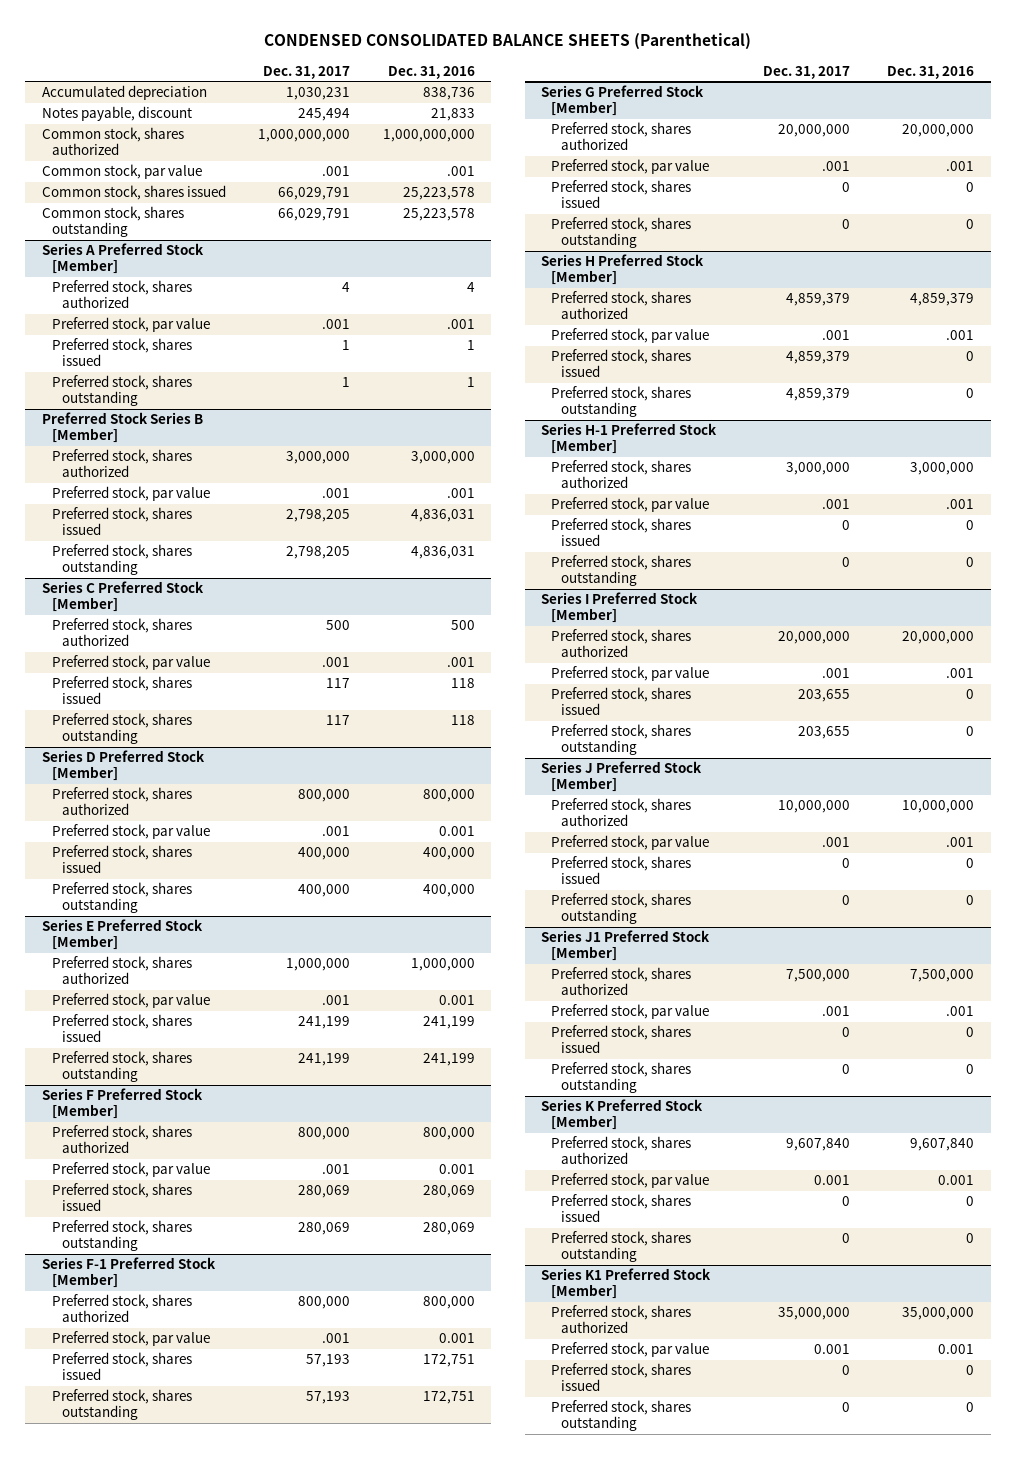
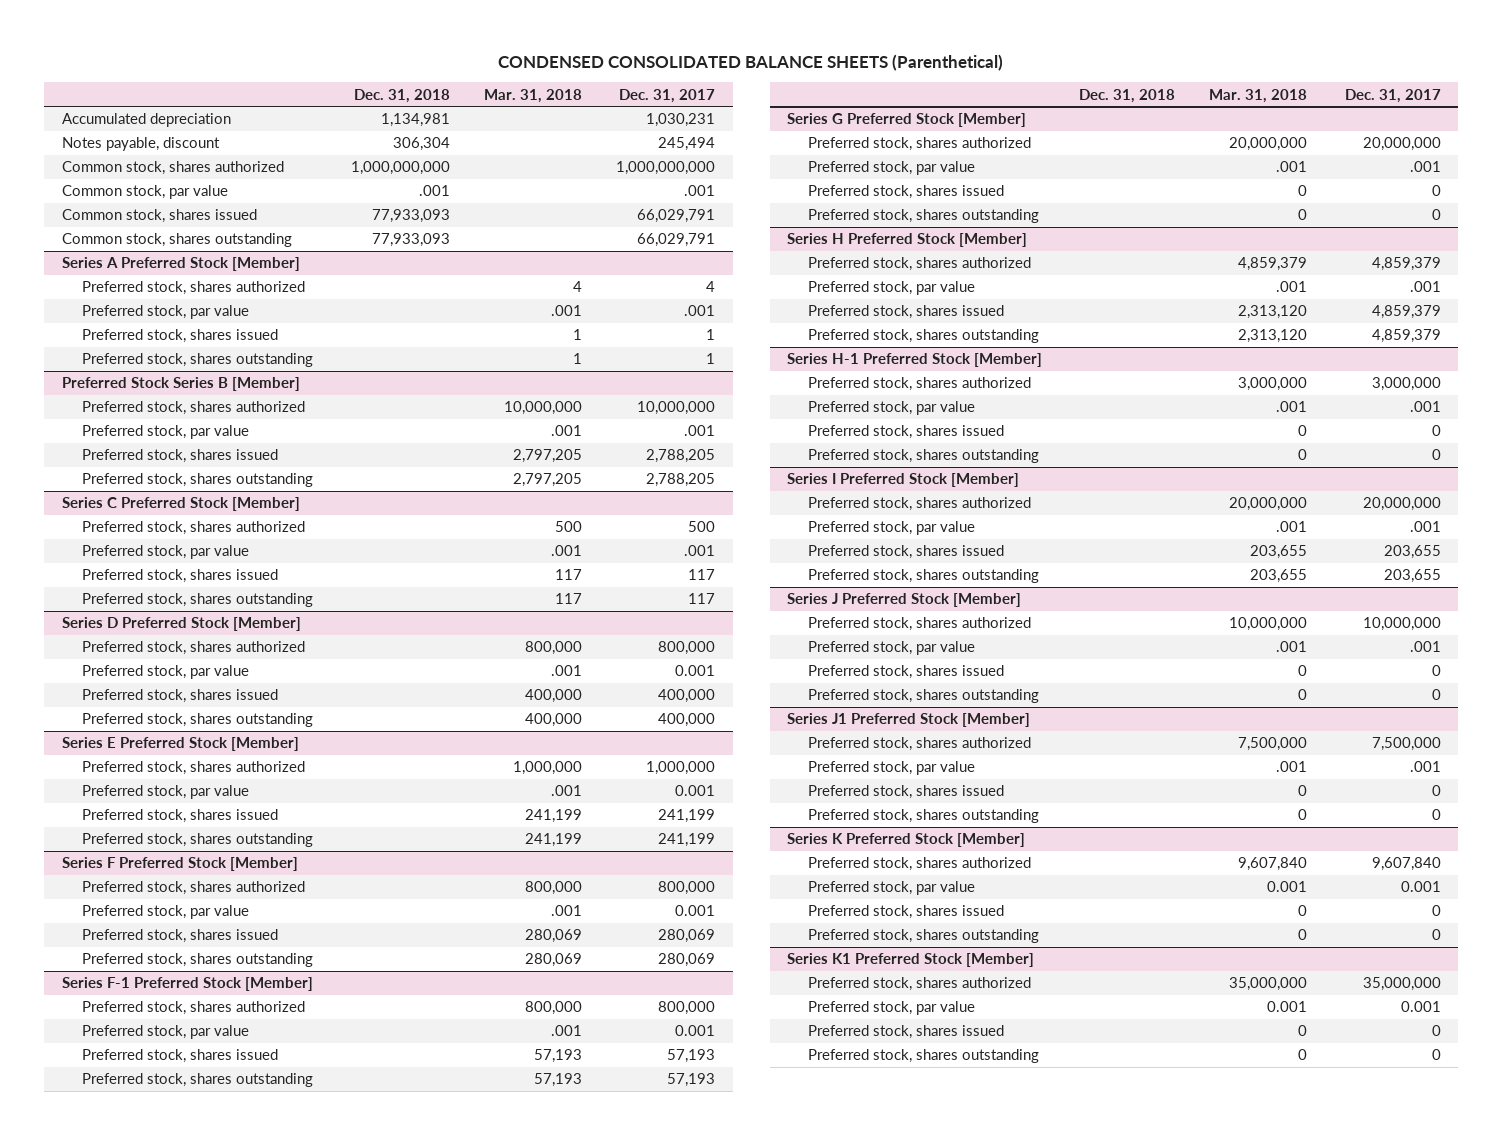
- | Dec. 31, 2017 | Dec. 31, 2016
+ | Dec. 31, 2018 | Mar. 31, 2018 | Dec. 31, 2017
@ Preferred Stock Series B [Member]
- Preferred stock, shares authorized | 3,000,000 | 3,000,000
+ Preferred stock, shares authorized | | 10,000,000 | 10,000,000
- Preferred stock, shares issued | 2,798,205 | 4,836,031
- Preferred stock, shares outstanding | 2,798,205 | 4,836,031
+ Preferred stock, shares issued | | 2,797,205 | 2,788,205
+ Preferred stock, shares outstanding | | 2,797,205 | 2,788,205
@ Series D Preferred Stock [Member]
- Preferred stock, par value | .001 | 0.001
+ Preferred stock, par value | | .001 | 0.001
@ Series E Preferred Stock [Member]
- Preferred stock, par value | .001 | 0.001
+ Preferred stock, par value | | .001 | 0.001
@ Series F Preferred Stock [Member]
- Preferred stock, par value | .001 | 0.001
+ Preferred stock, par value | | .001 | 0.001
@ Series F-1 Preferred Stock [Member]
- Preferred stock, par value | .001 | 0.001
+ Preferred stock, par value | | .001 | 0.001

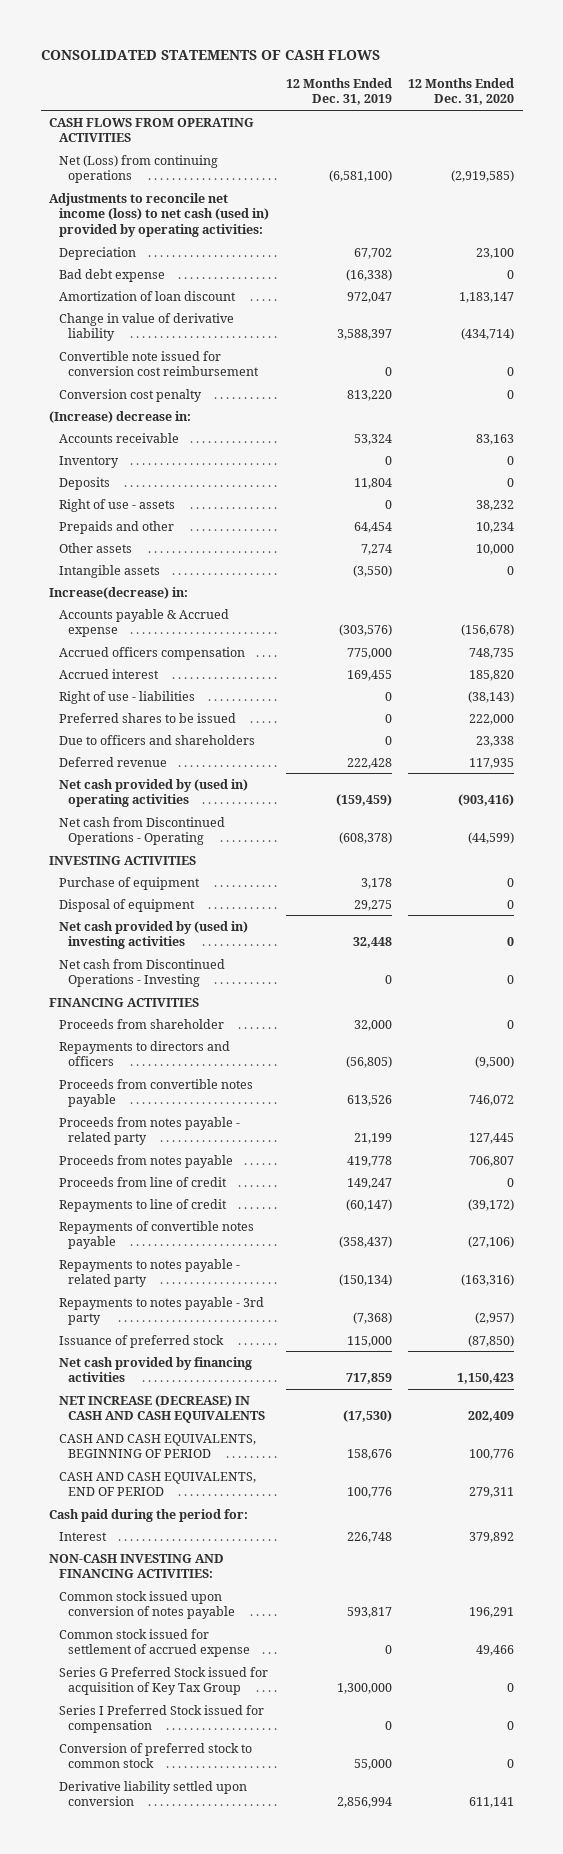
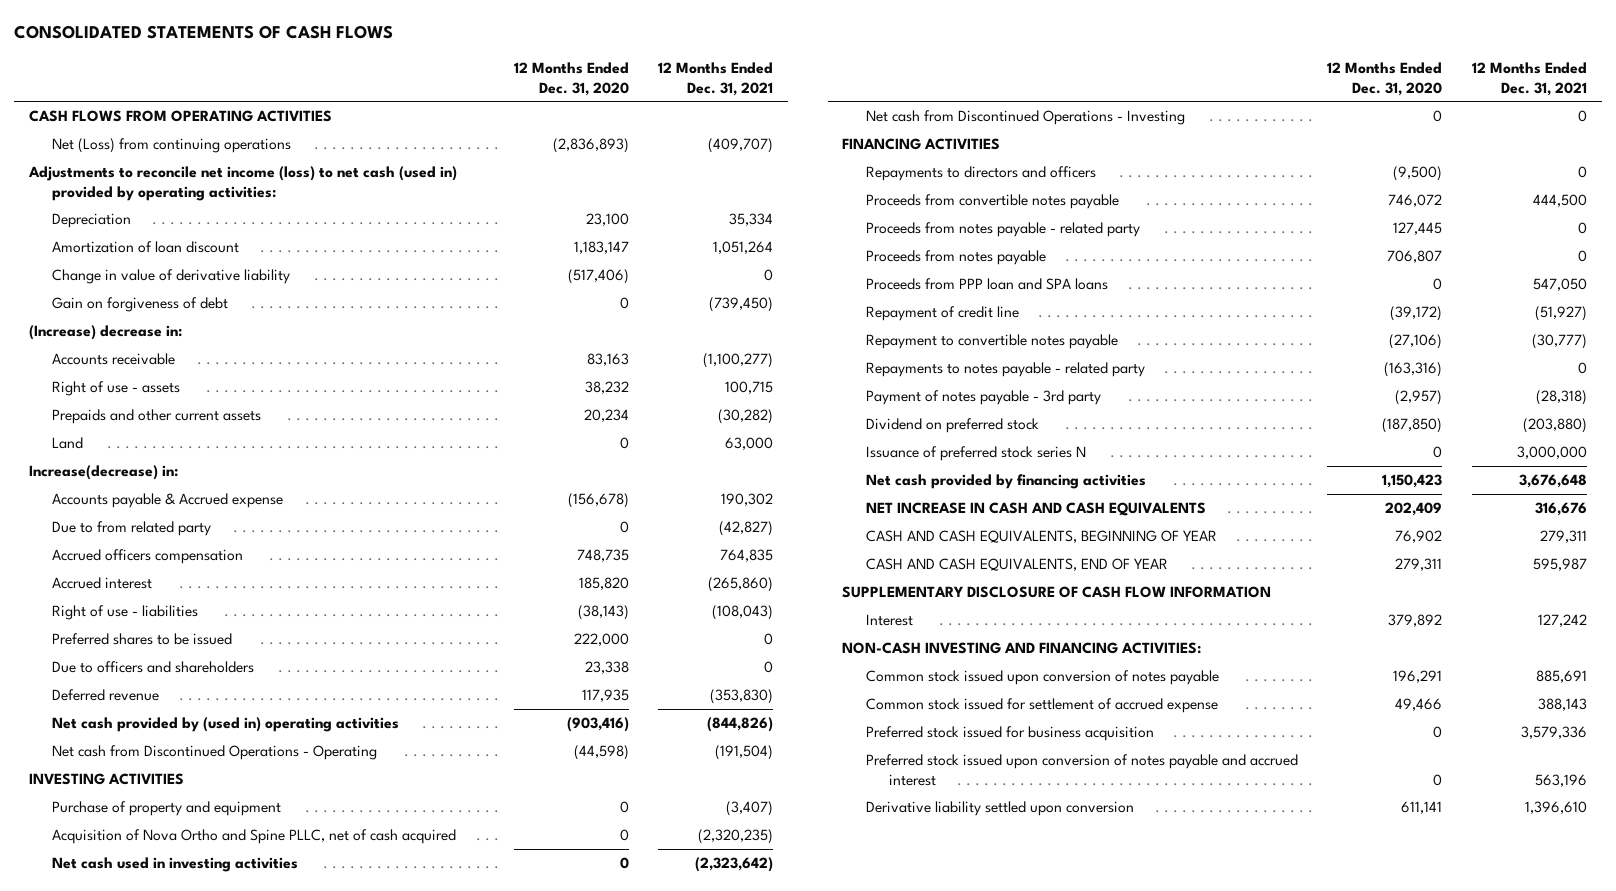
- | 12 Months Ended Dec. 31, 2019 | 12 Months Ended Dec. 31, 2020
+ | 12 Months Ended Dec. 31, 2020 | 12 Months Ended Dec. 31, 2021
- Net (Loss) from continuing operations | (6,581,100) | (2,919,585)
+ Net (Loss) from continuing operations | (2,836,893) | (409,707)
- Bad debt expense | (16,338) | 0
- Change in value of derivative liability | 3,588,397 | (434,714)
- Convertible note issued for conversion cost reimbursement | 0 | 0
- Conversion cost penalty | 813,220 | 0
+ Change in value of derivative liability | (517,406) | 0
+ Gain on forgiveness of debt | 0 | (739,450)
- Inventory | 0 | 0
- Deposits | 11,804 | 0
- Prepaids and other | 64,454 | 10,234
- Other assets | 7,274 | 10,000
- Intangible assets | (3,550) | 0
+ Prepaids and other current assets | 20,234 | (30,282)
+ Land | 0 | 63,000
+ Due to from related party | 0 | (42,827)
- Net cash from Discontinued Operations - Operating | (608,378) | (44,599)
+ Net cash from Discontinued Operations - Operating | (44,598) | (191,504)
- Purchase of equipment | 3,178 | 0
- Disposal of equipment | 29,275 | 0
- Net cash provided by (used in) investing activities | 32,448 | 0
+ Purchase of property and equipment | 0 | (3,407)
+ Acquisition of Nova Ortho and Spine PLLC, net of cash acquired | 0 | (2,320,235)
+ Net cash used in investing activities | 0 | (2,323,642)
- Proceeds from shareholder | 32,000 | 0
- Proceeds from line of credit | 149,247 | 0
- Repayments to line of credit | (60,147) | (39,172)
- Repayments of convertible notes payable | (358,437) | (27,106)
+ Proceeds from PPP loan and SPA loans | 0 | 547,050
+ Repayment of credit line | (39,172) | (51,927)
+ Repayment to convertible notes payable | (27,106) | (30,777)
- Repayments to notes payable - 3rd party | (7,368) | (2,957)
- Issuance of preferred stock | 115,000 | (87,850)
+ Payment of notes payable - 3rd party | (2,957) | (28,318)
+ Dividend on preferred stock | (187,850) | (203,880)
+ Issuance of preferred stock series N | 0 | 3,000,000
- NET INCREASE (DECREASE) IN CASH AND CASH EQUIVALENTS | (17,530) | 202,409
- CASH AND CASH EQUIVALENTS, BEGINNING OF PERIOD | 158,676 | 100,776
- CASH AND CASH EQUIVALENTS, END OF PERIOD | 100,776 | 279,311
- Cash paid during the period for:
+ NET INCREASE IN CASH AND CASH EQUIVALENTS | 202,409 | 316,676
+ CASH AND CASH EQUIVALENTS, BEGINNING OF YEAR | 76,902 | 279,311
+ CASH AND CASH EQUIVALENTS, END OF YEAR | 279,311 | 595,987
+ SUPPLEMENTARY DISCLOSURE OF CASH FLOW INFORMATION
- Series G Preferred Stock issued for acquisition of Key Tax Group | 1,300,000 | 0
- Series I Preferred Stock issued for compensation | 0 | 0
- Conversion of preferred stock to common stock | 55,000 | 0
+ Preferred stock issued for business acquisition | 0 | 3,579,336
+ Preferred stock issued upon conversion of notes payable and accrued interest | 0 | 563,196

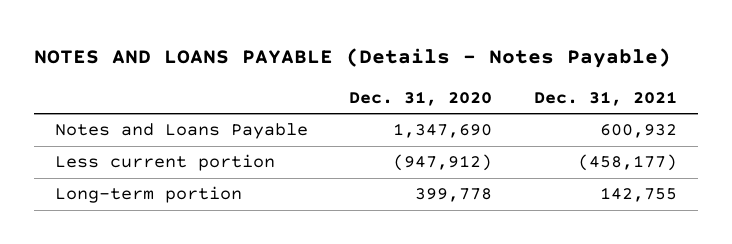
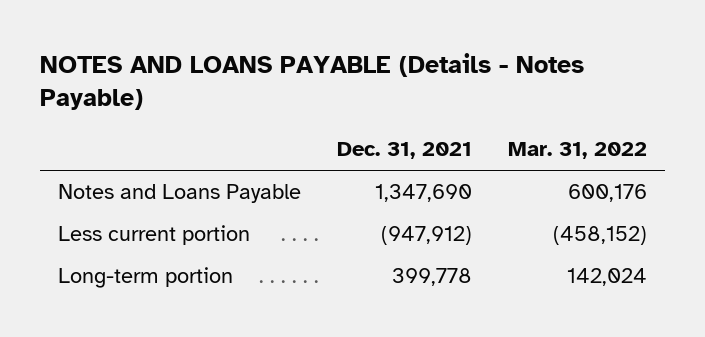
- | Dec. 31, 2020 | Dec. 31, 2021
+ | Dec. 31, 2021 | Mar. 31, 2022
- Notes and Loans Payable | 1,347,690 | 600,932
- Less current portion | (947,912) | (458,177)
- Long-term portion | 399,778 | 142,755
+ Notes and Loans Payable | 1,347,690 | 600,176
+ Less current portion | (947,912) | (458,152)
+ Long-term portion | 399,778 | 142,024

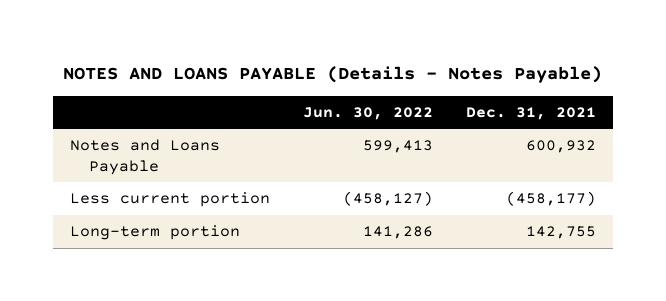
- | Dec. 31, 2021 | Mar. 31, 2022
+ | Jun. 30, 2022 | Dec. 31, 2021
- Notes and Loans Payable | 1,347,690 | 600,176
- Less current portion | (947,912) | (458,152)
- Long-term portion | 399,778 | 142,024
+ Notes and Loans Payable | 599,413 | 600,932
+ Less current portion | (458,127) | (458,177)
+ Long-term portion | 141,286 | 142,755

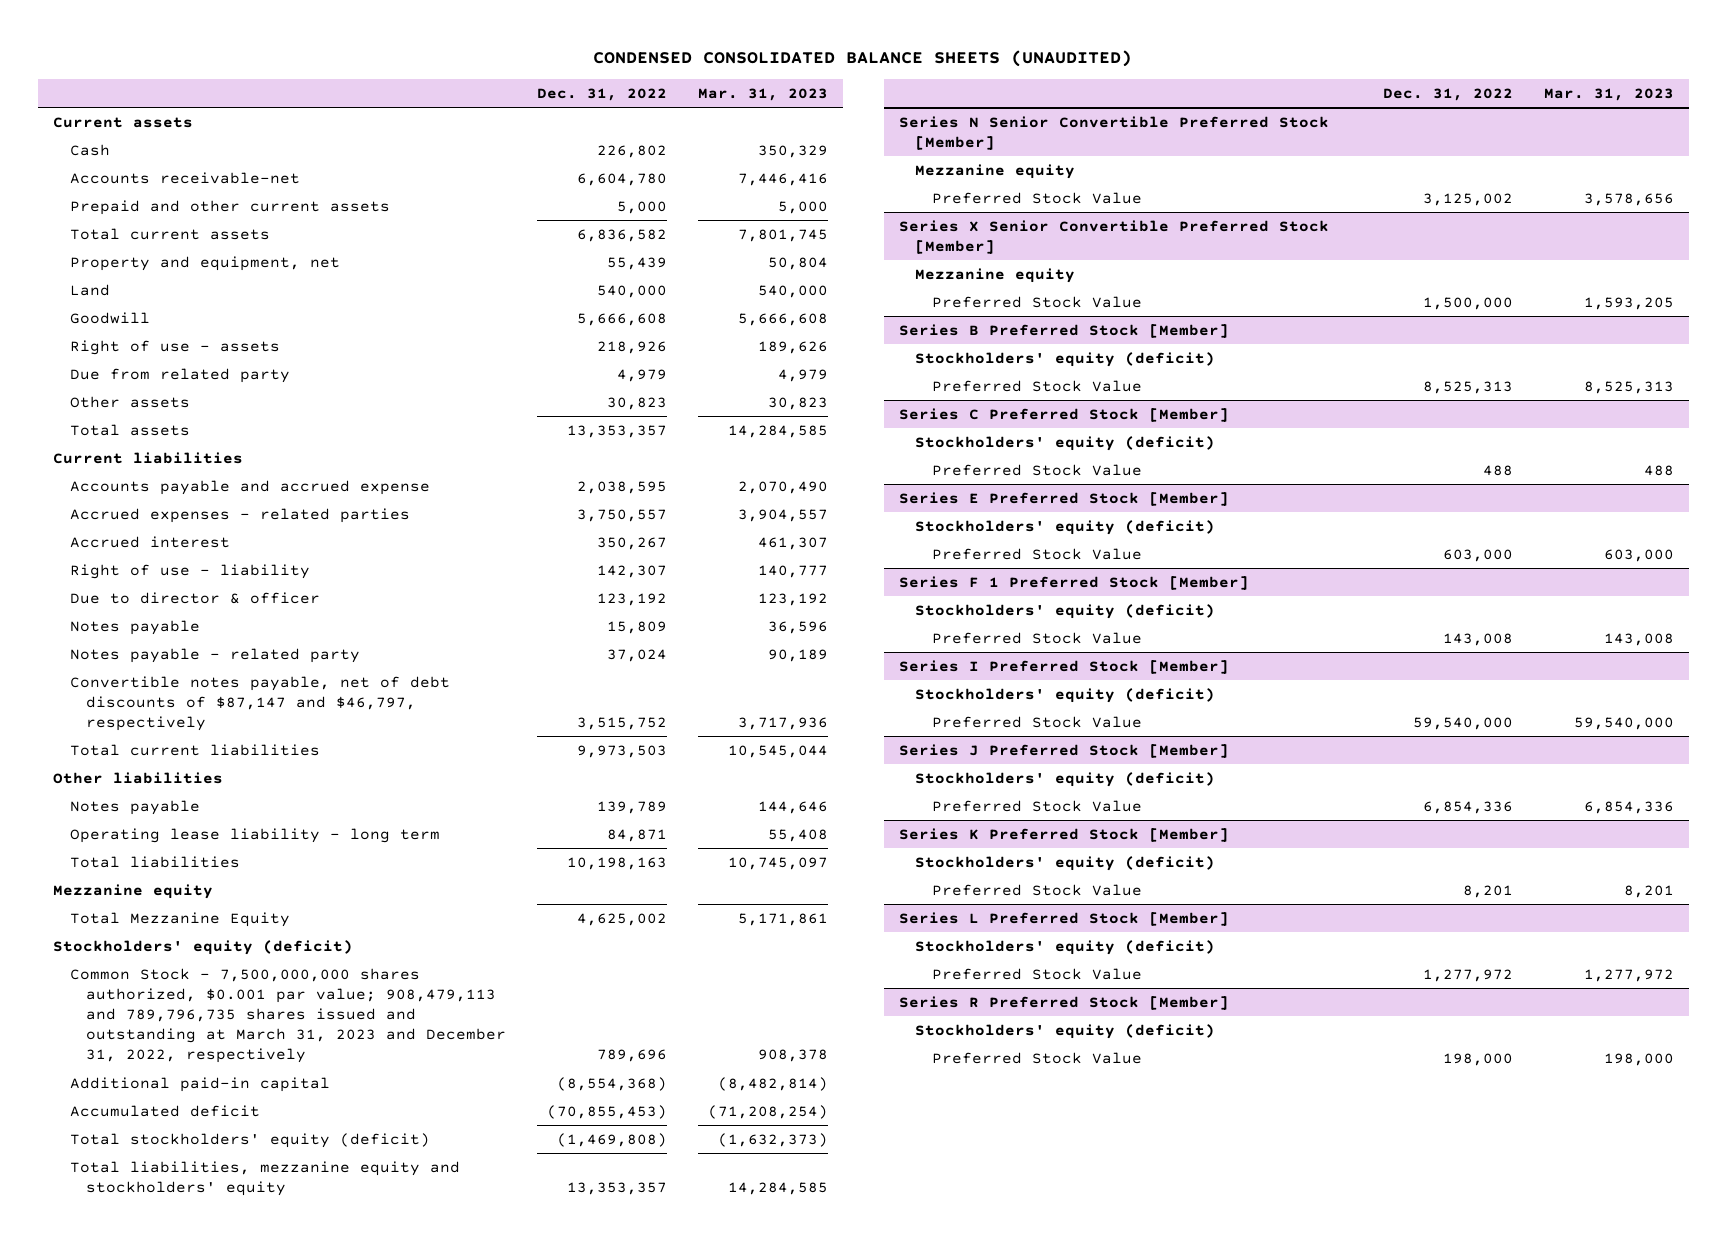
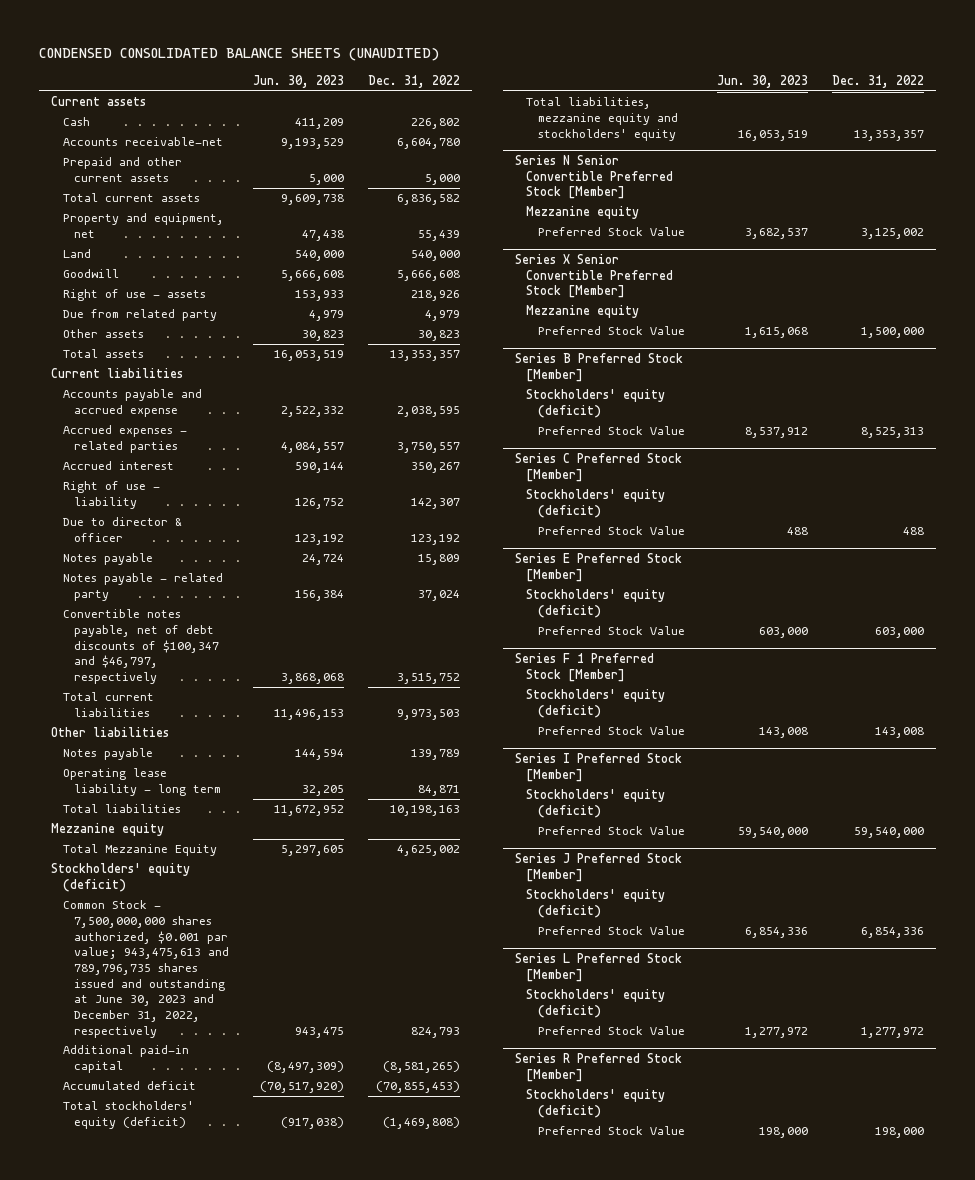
- | Dec. 31, 2022 | Mar. 31, 2023
+ | Jun. 30, 2023 | Dec. 31, 2022
- Convertible notes payable, net of debt discounts of $87,147 and $46,797, respectively | 3,515,752 | 3,717,936
+ Convertible notes payable, net of debt discounts of $100,347 and $46,797, respectively | 3,868,068 | 3,515,752
- Common Stock - 7,500,000,000 shares authorized, $0.001 par value; 908,479,113 and 789,796,735 shares issued and outstanding at March 31, 2023 and December 31, 2022, respectively | 789,696 | 908,378
- Additional paid-in capital | (8,554,368) | (8,482,814)
+ Common Stock - 7,500,000,000 shares authorized, $0.001 par value; 943,475,613 and 789,796,735 shares issued and outstanding at June 30, 2023 and December 31, 2022, respectively | 943,475 | 824,793
+ Additional paid-in capital | (8,497,309) | (8,581,265)
- Series K Preferred Stock [Member]
- Stockholders' equity (deficit)
- Preferred Stock Value | 8,201 | 8,201

